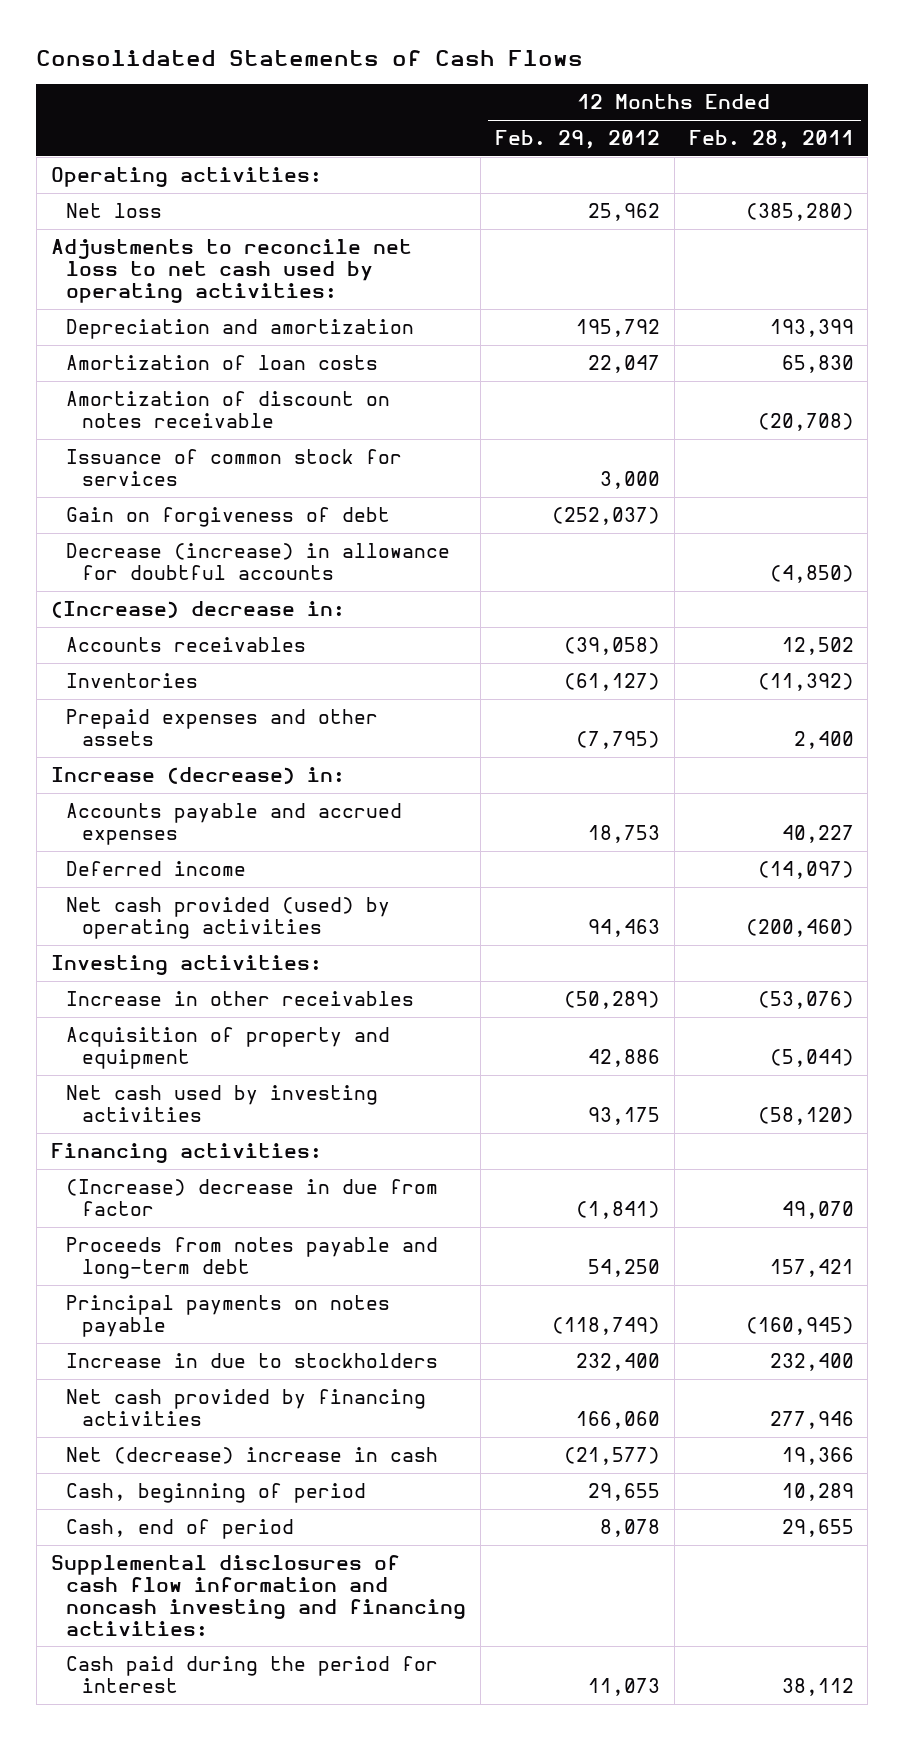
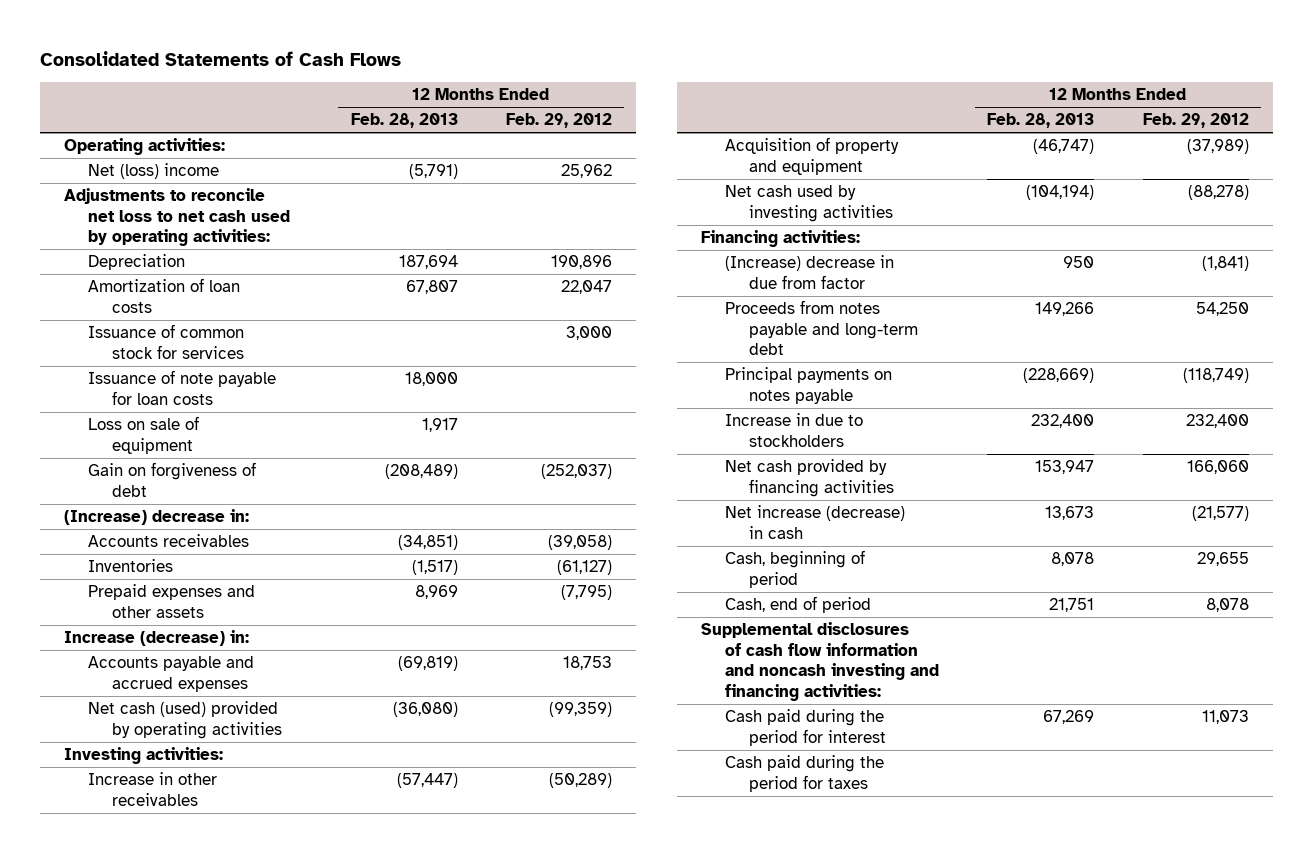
- | 12 Months Ended Feb. 29, 2012 | 12 Months Ended Feb. 28, 2011
+ | 12 Months Ended Feb. 28, 2013 | 12 Months Ended Feb. 29, 2012
- Net loss | 25,962 | (385,280)
+ Net (loss) income | (5,791) | 25,962
- Depreciation and amortization | 195,792 | 193,399
+ Depreciation | 187,694 | 190,896
- Amortization of discount on notes receivable | | (20,708)
+ Issuance of note payable for loan costs | 18,000 |
+ Loss on sale of equipment | 1,917 |
- Decrease (increase) in allowance for doubtful accounts | | (4,850)
- Deferred income | | (14,097)
- Net cash provided (used) by operating activities | 94,463 | (200,460)
+ Net cash (used) provided by operating activities | (36,080) | (99,359)
- Acquisition of property and equipment | 42,886 | (5,044)
- Net cash used by investing activities | 93,175 | (58,120)
+ Acquisition of property and equipment | (46,747) | (37,989)
+ Net cash used by investing activities | (104,194) | (88,278)
- Net (decrease) increase in cash | (21,577) | 19,366
+ Net increase (decrease) in cash | 13,673 | (21,577)
+ Cash paid during the period for taxes

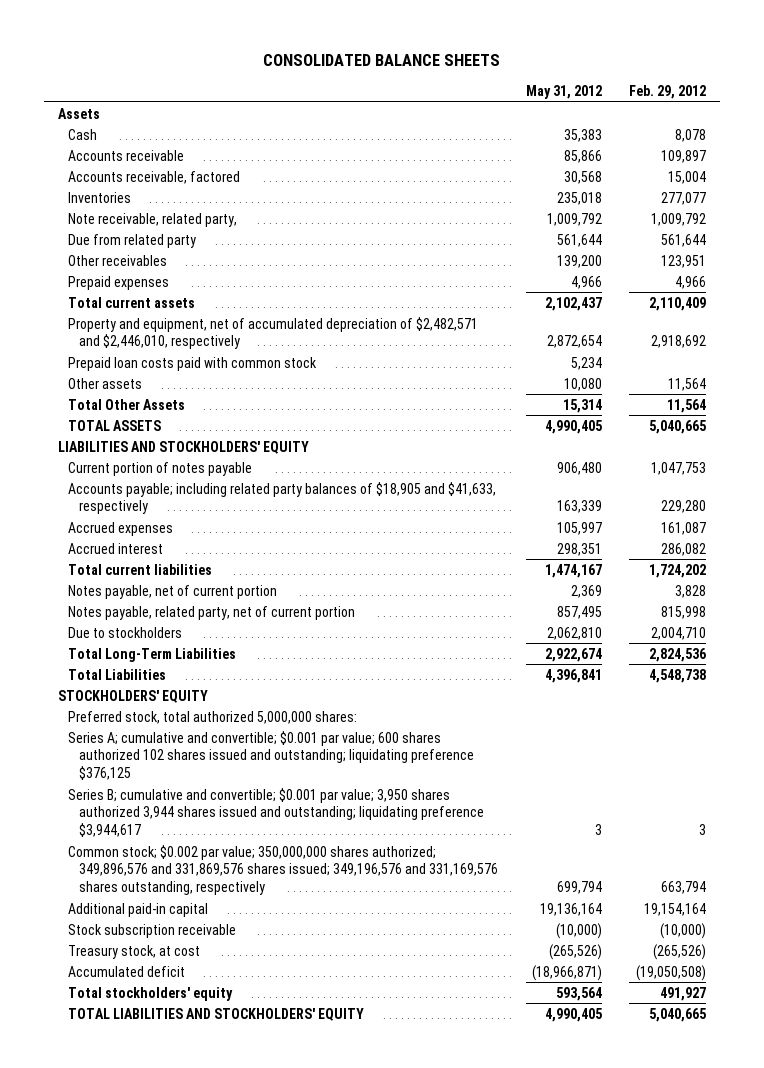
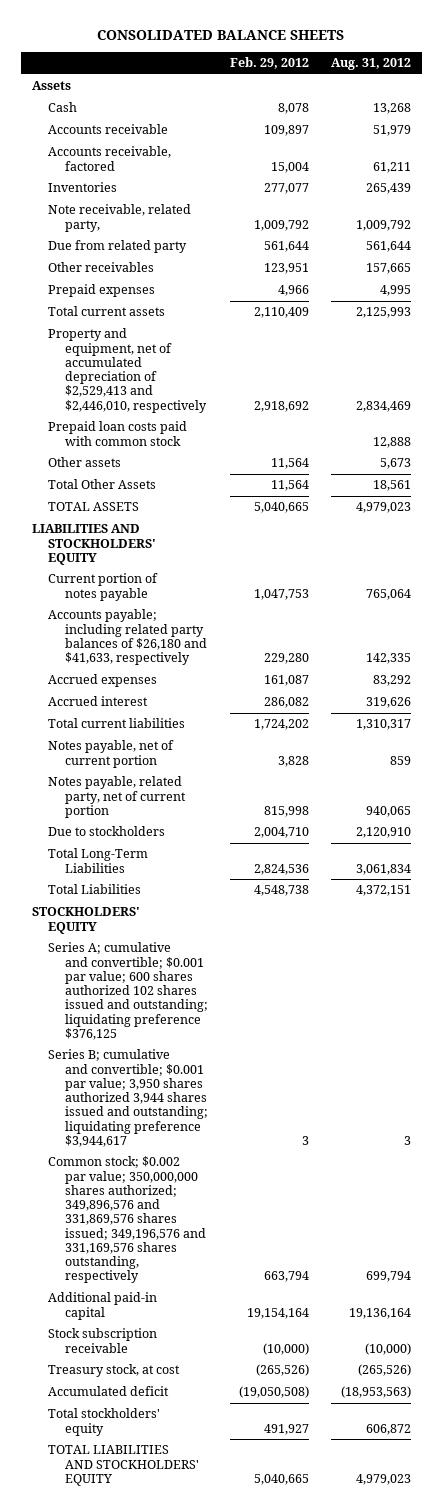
- | May 31, 2012 | Feb. 29, 2012
+ | Feb. 29, 2012 | Aug. 31, 2012
- Property and equipment, net of accumulated depreciation of $2,482,571 and $2,446,010, respectively | 2,872,654 | 2,918,692
+ Property and equipment, net of accumulated depreciation of $2,529,413 and $2,446,010, respectively | 2,918,692 | 2,834,469
- Accounts payable; including related party balances of $18,905 and $41,633, respectively | 163,339 | 229,280
+ Accounts payable; including related party balances of $26,180 and $41,633, respectively | 229,280 | 142,335
- Preferred stock, total authorized 5,000,000 shares:

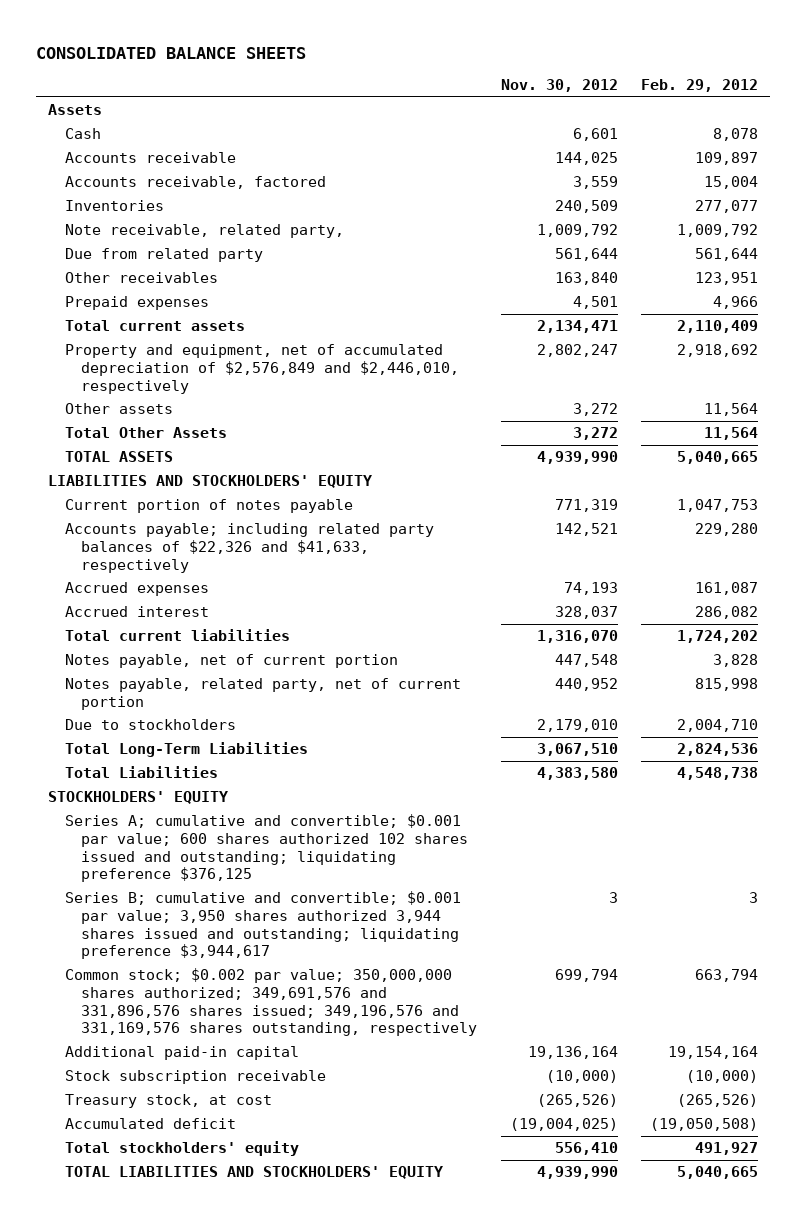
- | Feb. 29, 2012 | Aug. 31, 2012
+ | Nov. 30, 2012 | Feb. 29, 2012
- Property and equipment, net of accumulated depreciation of $2,529,413 and $2,446,010, respectively | 2,918,692 | 2,834,469
- Prepaid loan costs paid with common stock | | 12,888
+ Property and equipment, net of accumulated depreciation of $2,576,849 and $2,446,010, respectively | 2,802,247 | 2,918,692
- Accounts payable; including related party balances of $26,180 and $41,633, respectively | 229,280 | 142,335
+ Accounts payable; including related party balances of $22,326 and $41,633, respectively | 142,521 | 229,280
- Common stock; $0.002 par value; 350,000,000 shares authorized; 349,896,576 and 331,869,576 shares issued; 349,196,576 and 331,169,576 shares outstanding, respectively | 663,794 | 699,794
+ Common stock; $0.002 par value; 350,000,000 shares authorized; 349,691,576 and 331,896,576 shares issued; 349,196,576 and 331,169,576 shares outstanding, respectively | 699,794 | 663,794

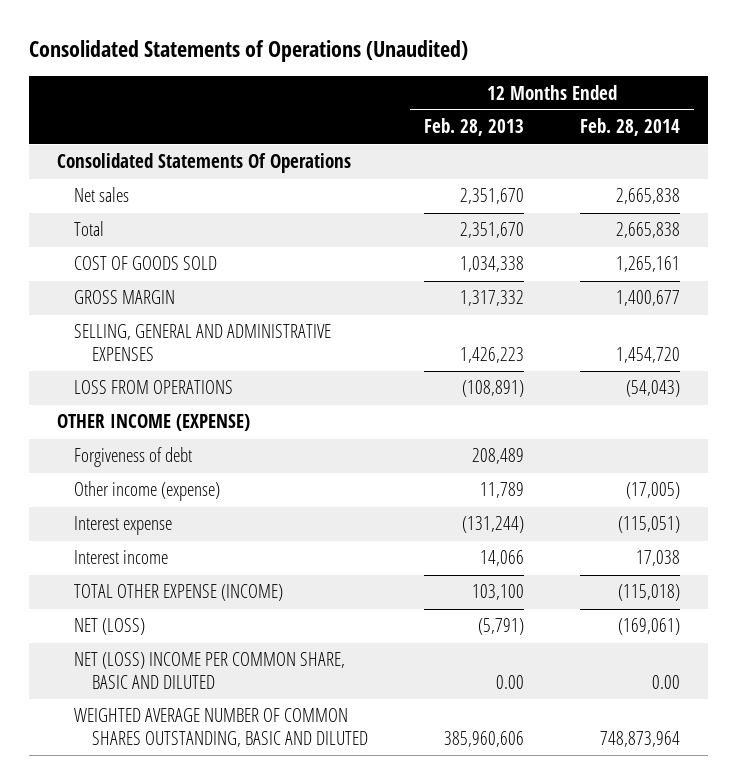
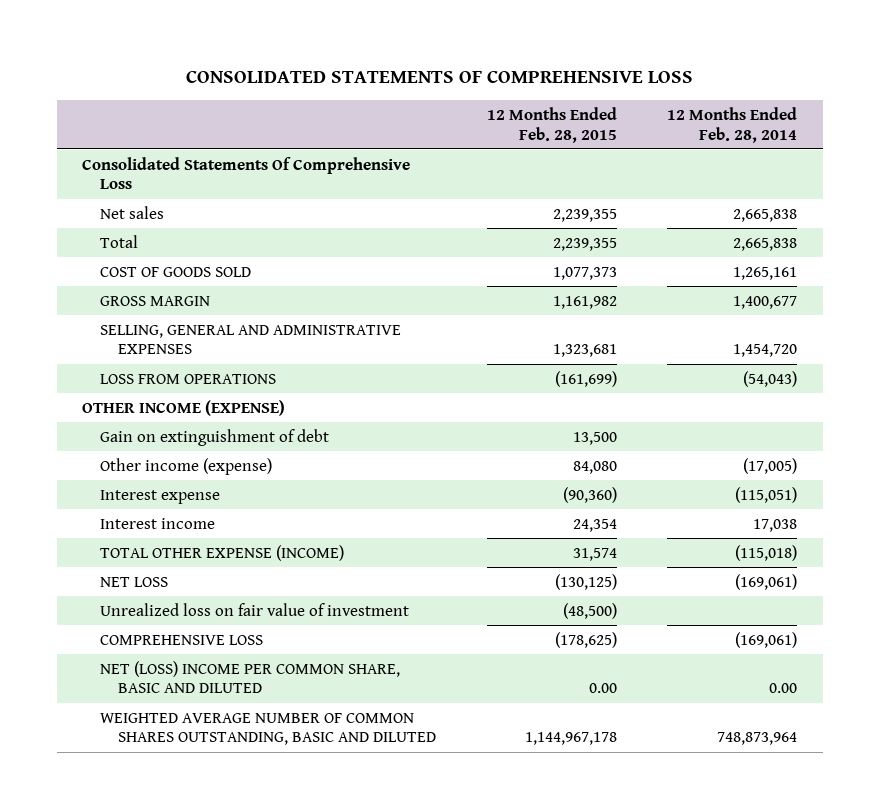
- Consolidated Statements of Operations (Unaudited)
+ CONSOLIDATED STATEMENTS OF COMPREHENSIVE LOSS
- | 12 Months Ended Feb. 28, 2013 | 12 Months Ended Feb. 28, 2014
+ | 12 Months Ended Feb. 28, 2015 | 12 Months Ended Feb. 28, 2014
- Consolidated Statements Of Operations
+ Consolidated Statements Of Comprehensive Loss
- Forgiveness of debt | 208,489 |
+ Gain on extinguishment of debt | 13,500 |
- NET (LOSS) | (5,791) | (169,061)
+ NET LOSS | (130,125) | (169,061)
+ Unrealized loss on fair value of investment | (48,500) |
+ COMPREHENSIVE LOSS | (178,625) | (169,061)

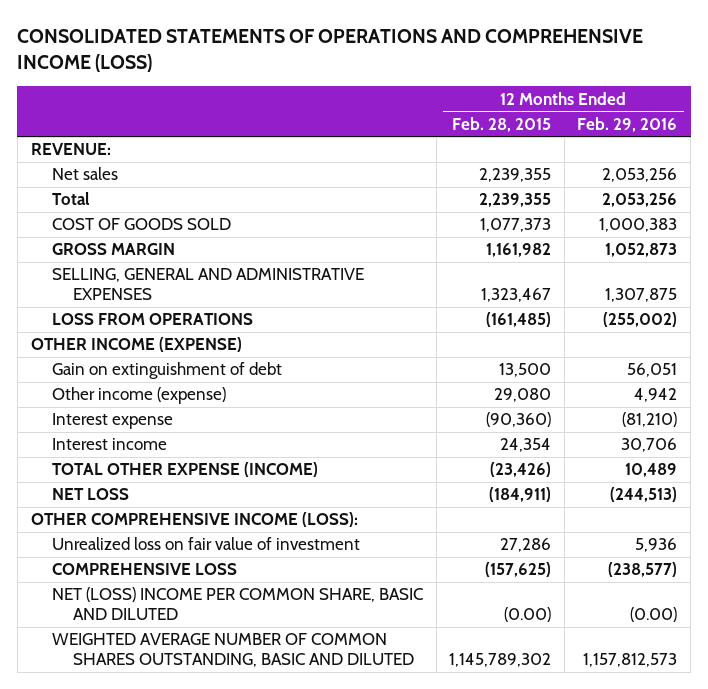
- CONSOLIDATED STATEMENTS OF COMPREHENSIVE LOSS
+ CONSOLIDATED STATEMENTS OF OPERATIONS AND COMPREHENSIVE INCOME (LOSS)
- | 12 Months Ended Feb. 28, 2015 | 12 Months Ended Feb. 28, 2014
+ | 12 Months Ended Feb. 28, 2015 | 12 Months Ended Feb. 29, 2016
- Consolidated Statements Of Comprehensive Loss
+ REVENUE:
- SELLING, GENERAL AND ADMINISTRATIVE EXPENSES | 1,323,681 | 1,454,720
- LOSS FROM OPERATIONS | (161,699) | (54,043)
+ SELLING, GENERAL AND ADMINISTRATIVE EXPENSES | 1,323,467 | 1,307,875
+ LOSS FROM OPERATIONS | (161,485) | (255,002)
- Other income (expense) | 84,080 | (17,005)
+ Other income (expense) | 29,080 | 4,942
- TOTAL OTHER EXPENSE (INCOME) | 31,574 | (115,018)
- NET LOSS | (130,125) | (169,061)
- Unrealized loss on fair value of investment | (48,500) |
- COMPREHENSIVE LOSS | (178,625) | (169,061)
- NET (LOSS) INCOME PER COMMON SHARE, BASIC AND DILUTED | 0.00 | 0.00
- WEIGHTED AVERAGE NUMBER OF COMMON SHARES OUTSTANDING, BASIC AND DILUTED | 1,144,967,178 | 748,873,964
+ TOTAL OTHER EXPENSE (INCOME) | (23,426) | 10,489
+ NET LOSS | (184,911) | (244,513)
+ OTHER COMPREHENSIVE INCOME (LOSS):
+ Unrealized loss on fair value of investment | 27,286 | 5,936
+ COMPREHENSIVE LOSS | (157,625) | (238,577)
+ NET (LOSS) INCOME PER COMMON SHARE, BASIC AND DILUTED | (0.00) | (0.00)
+ WEIGHTED AVERAGE NUMBER OF COMMON SHARES OUTSTANDING, BASIC AND DILUTED | 1,145,789,302 | 1,157,812,573

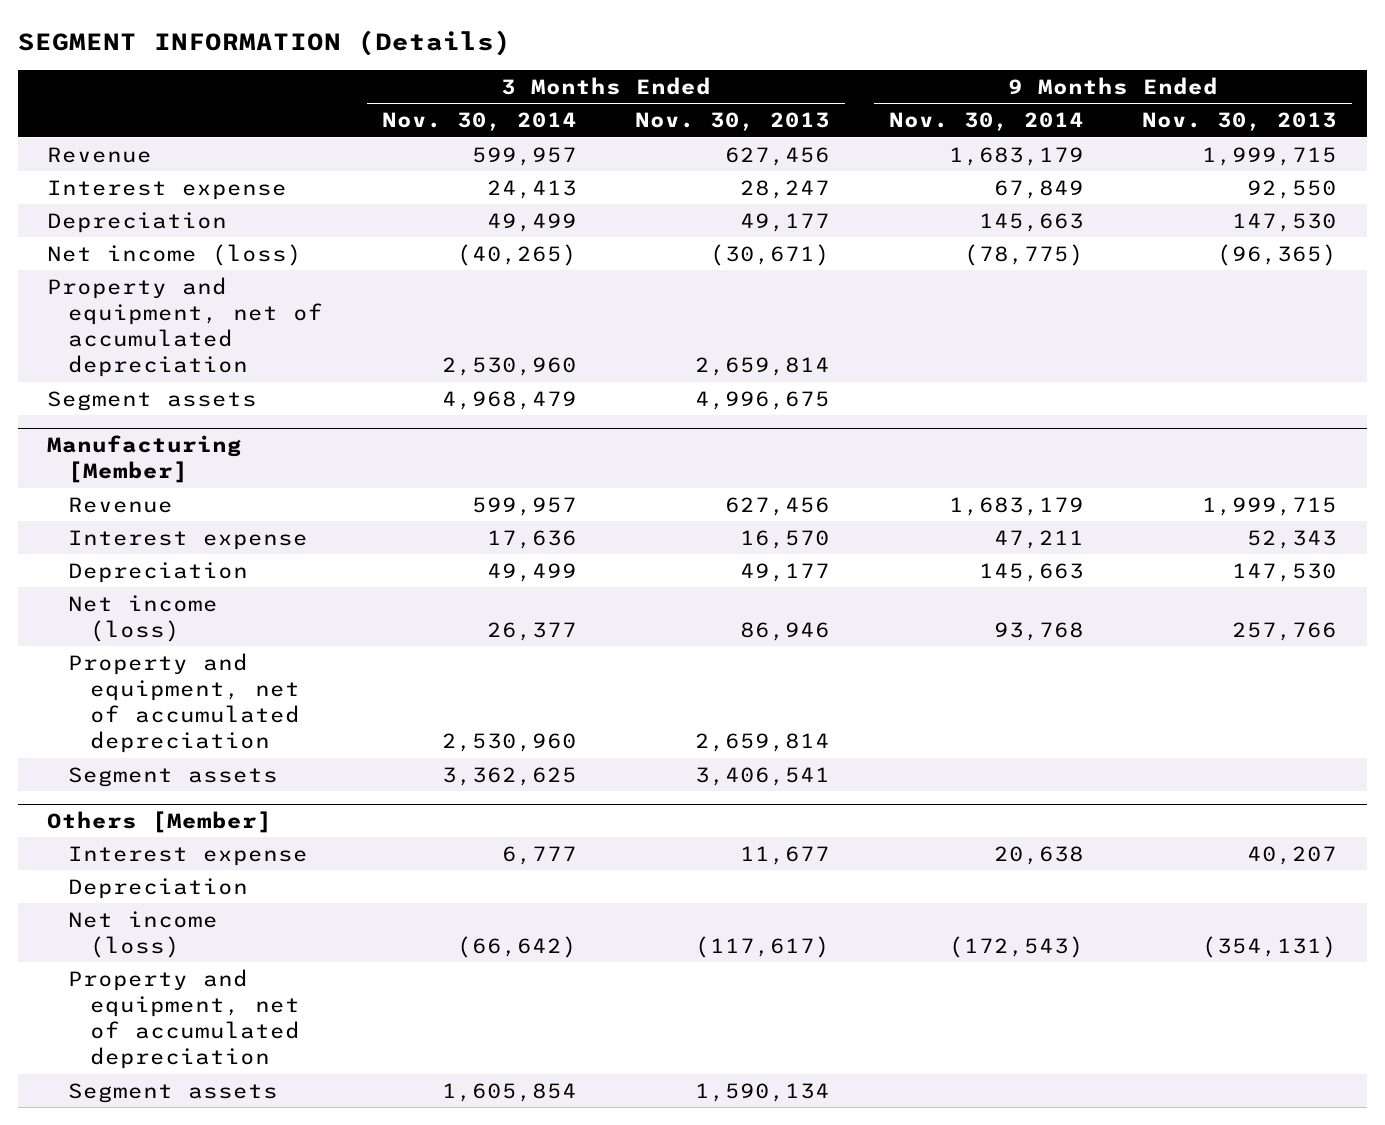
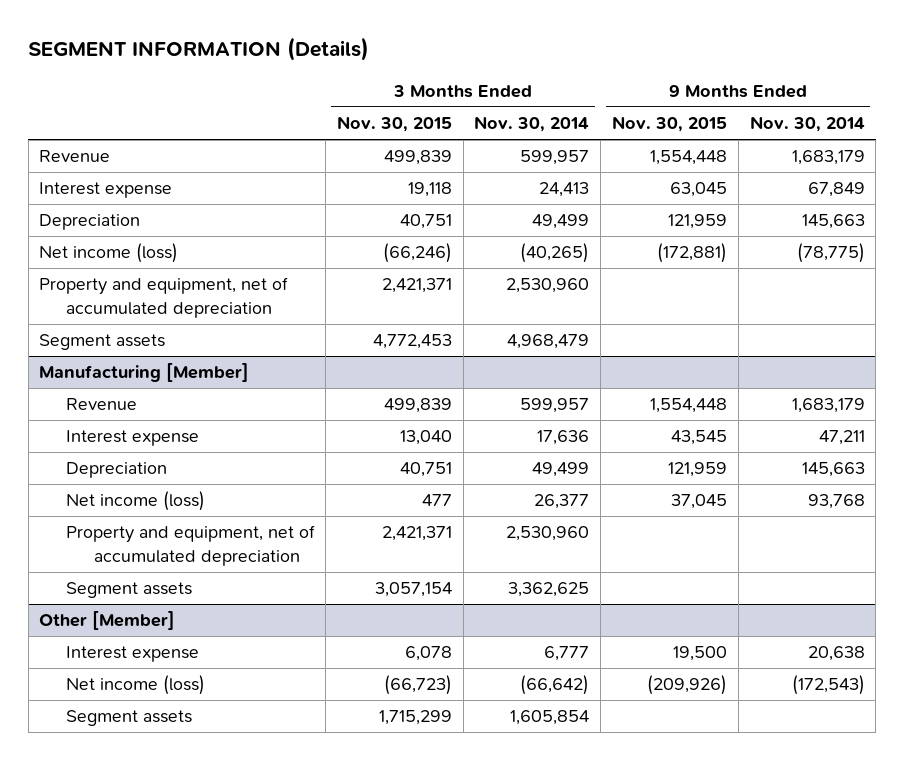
- | 3 Months Ended Nov. 30, 2014 | 3 Months Ended Nov. 30, 2013 | 9 Months Ended Nov. 30, 2014 | 9 Months Ended Nov. 30, 2013
+ | 3 Months Ended Nov. 30, 2015 | 3 Months Ended Nov. 30, 2014 | 9 Months Ended Nov. 30, 2015 | 9 Months Ended Nov. 30, 2014
- Others [Member]
+ Other [Member]
- Depreciation
- Property and equipment, net of accumulated depreciation

